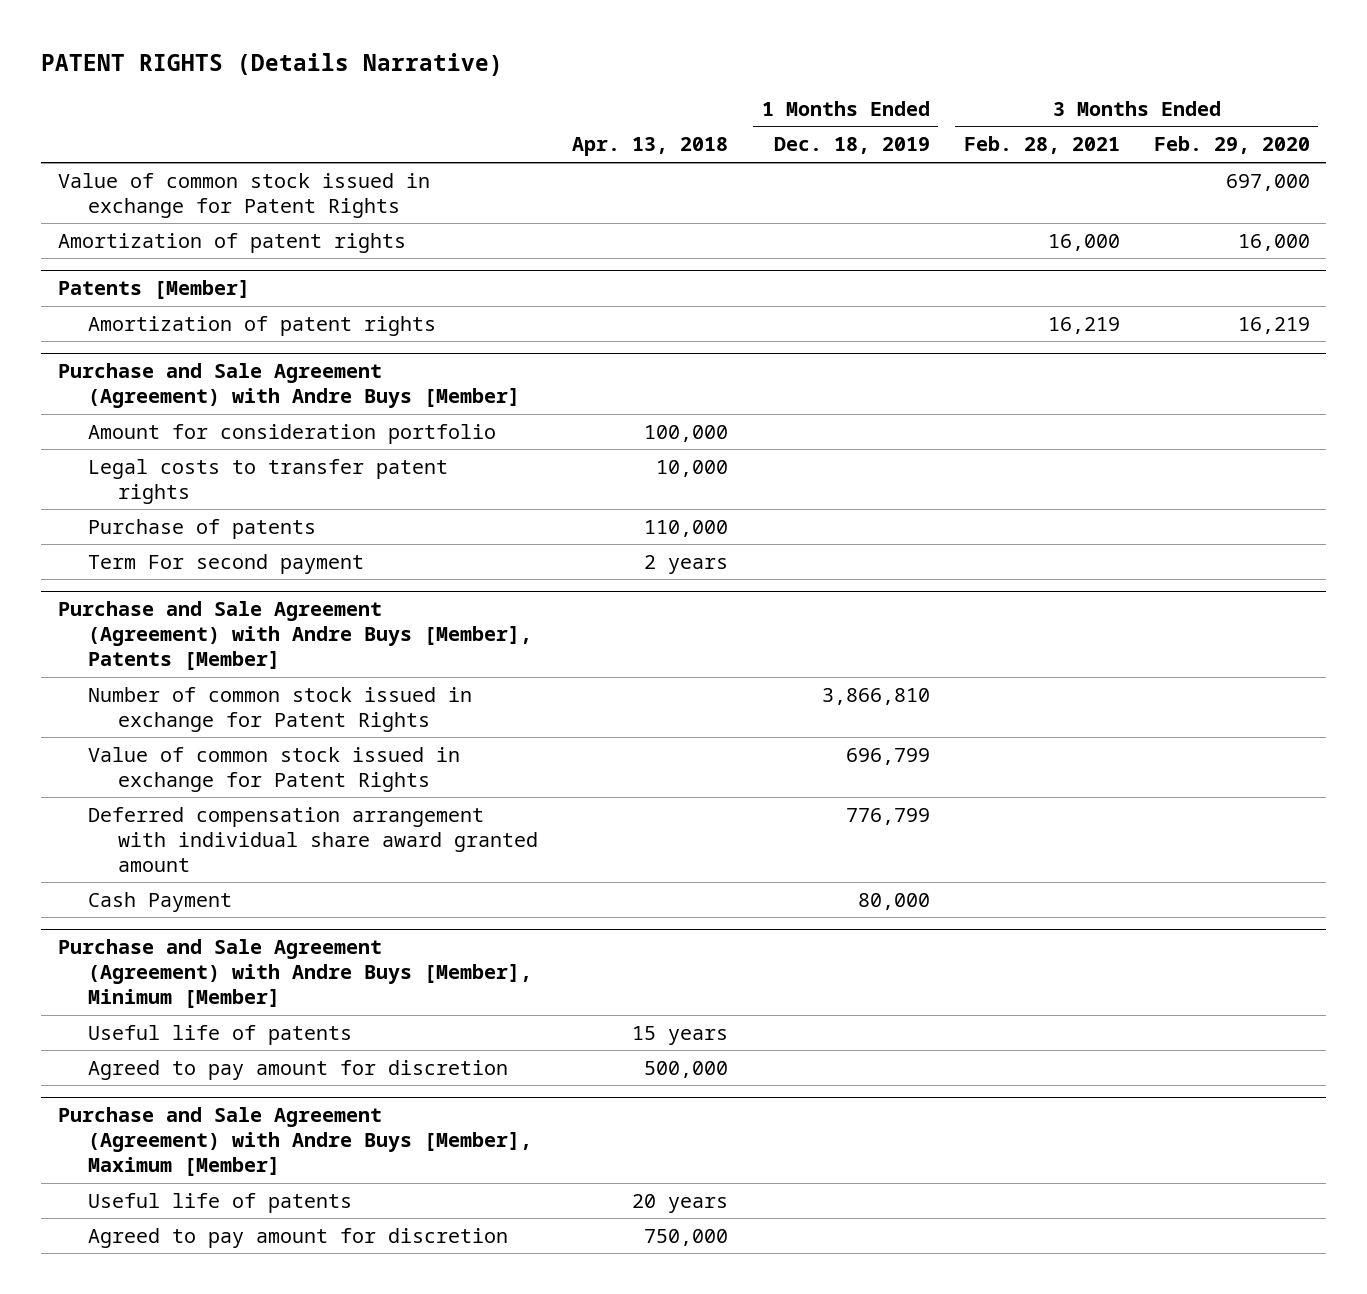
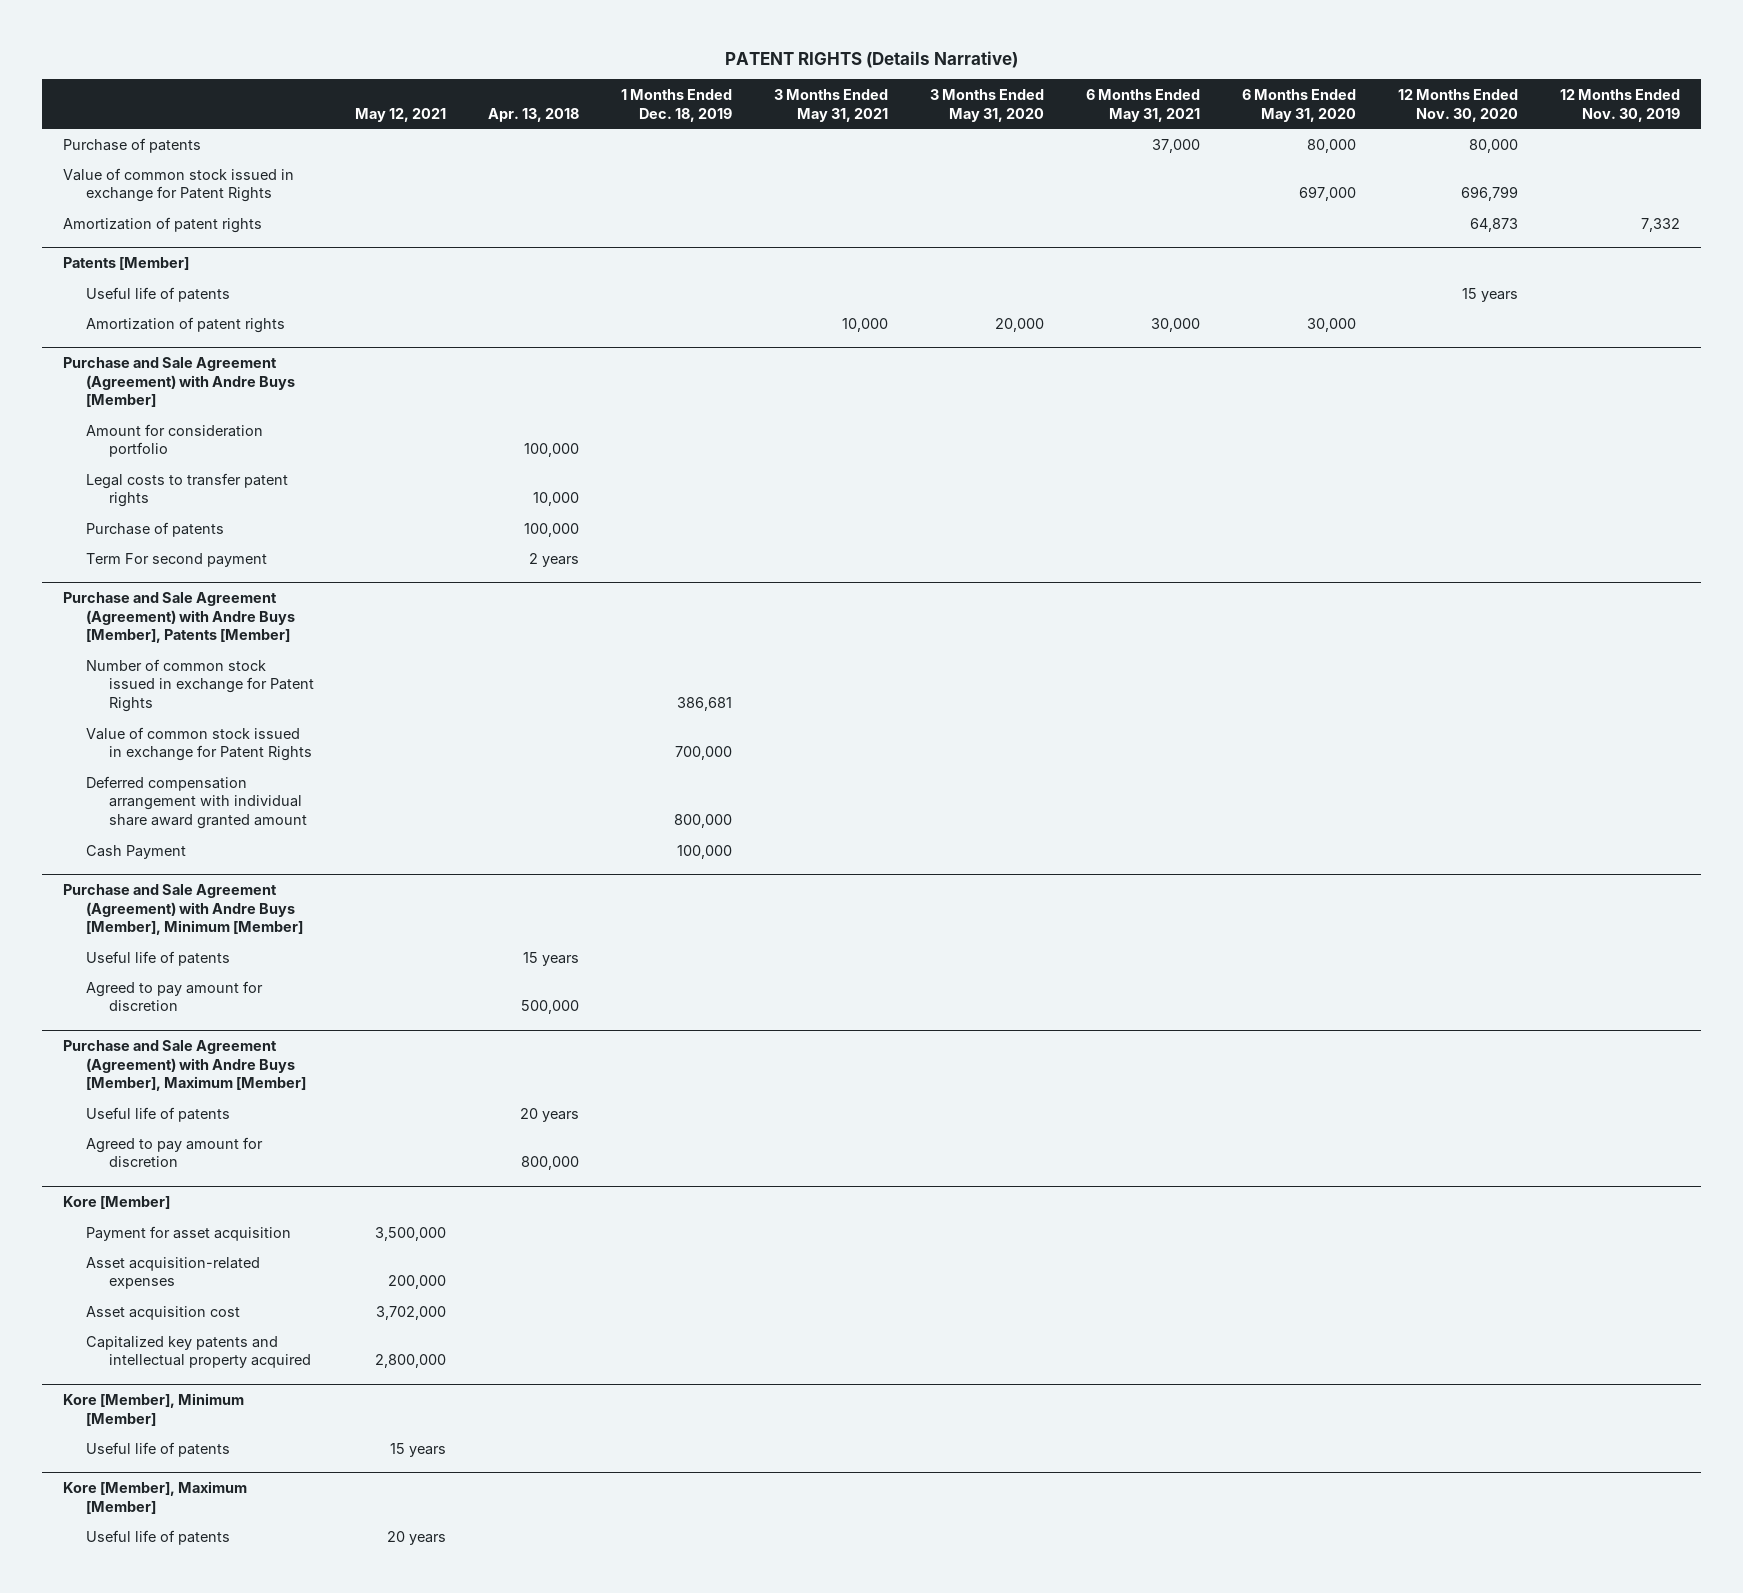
- | Apr. 13, 2018 | 1 Months Ended Dec. 18, 2019 | 3 Months Ended Feb. 28, 2021 | 3 Months Ended Feb. 29, 2020
+ | May 12, 2021 | Apr. 13, 2018 | 1 Months Ended Dec. 18, 2019 | 3 Months Ended May 31, 2021 | 3 Months Ended May 31, 2020 | 6 Months Ended May 31, 2021 | 6 Months Ended May 31, 2020 | 12 Months Ended Nov. 30, 2020 | 12 Months Ended Nov. 30, 2019
+ Purchase of patents | | | | | | 37,000 | 80,000 | 80,000 |
@ Patents [Member]
+ Useful life of patents | | | | | | | | 15 years |
@ Purchase and Sale Agreement (Agreement) with Andre Buys [Member]
- Purchase of patents | 110,000 | | |
+ Purchase of patents | | 100,000 | | | | | | |
@ Purchase and Sale Agreement (Agreement) with Andre Buys [Member], Patents [Member]
- Number of common stock issued in exchange for Patent Rights | | 3,866,810 | |
- Value of common stock issued in exchange for Patent Rights | | 696,799 | |
- Deferred compensation arrangement with individual share award granted amount | | 776,799 | |
- Cash Payment | | 80,000 | |
+ Number of common stock issued in exchange for Patent Rights | | | 386,681 | | | | | |
+ Value of common stock issued in exchange for Patent Rights | | | 700,000 | | | | | |
+ Deferred compensation arrangement with individual share award granted amount | | | 800,000 | | | | | |
+ Cash Payment | | | 100,000 | | | | | |
@ Purchase and Sale Agreement (Agreement) with Andre Buys [Member], Maximum [Member]
- Agreed to pay amount for discretion | 750,000 | | |
+ Agreed to pay amount for discretion | | 800,000 | | | | | | |
+ Kore [Member]
+ Payment for asset acquisition | 3,500,000 | | | | | | | |
+ Asset acquisition-related expenses | 200,000 | | | | | | | |
+ Asset acquisition cost | 3,702,000 | | | | | | | |
+ Capitalized key patents and intellectual property acquired | 2,800,000 | | | | | | | |
+ Kore [Member], Minimum [Member]
+ Useful life of patents | 15 years | | | | | | | |
+ Kore [Member], Maximum [Member]
+ Useful life of patents | 20 years | | | | | | | |

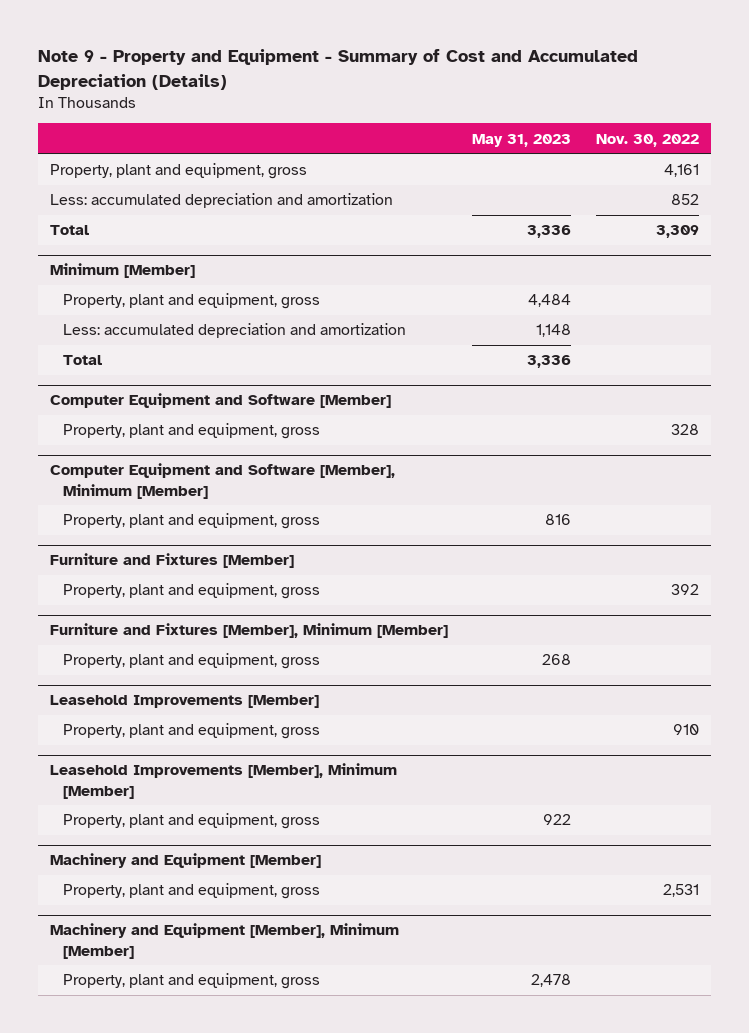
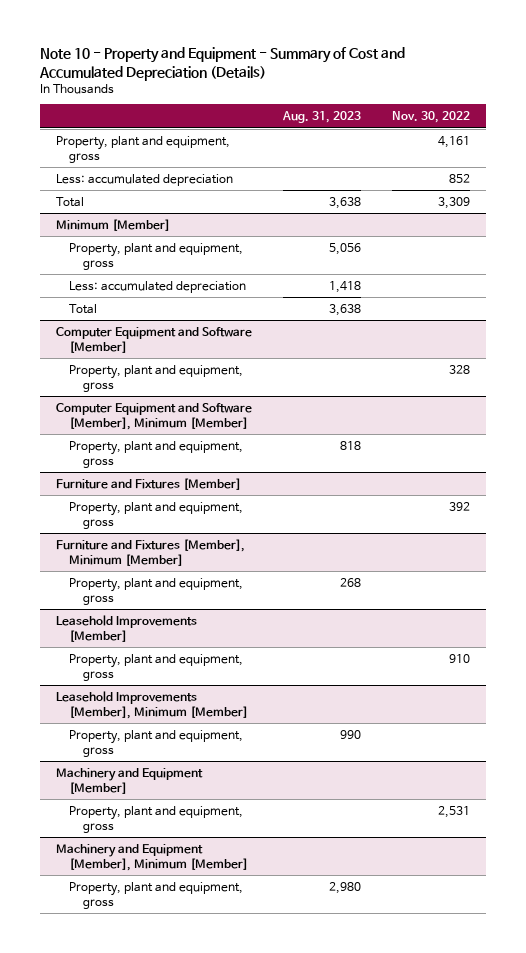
- Note 9 - Property and Equipment - Summary of Cost and Accumulated Depreciation (Details)
+ Note 10 - Property and Equipment - Summary of Cost and Accumulated Depreciation (Details)
- | May 31, 2023 | Nov. 30, 2022
+ | Aug. 31, 2023 | Nov. 30, 2022
- Less: accumulated depreciation and amortization | | 852
+ Less: accumulated depreciation | | 852
@ Minimum [Member]
- Less: accumulated depreciation and amortization | 1,148 |
+ Less: accumulated depreciation | 1,418 |

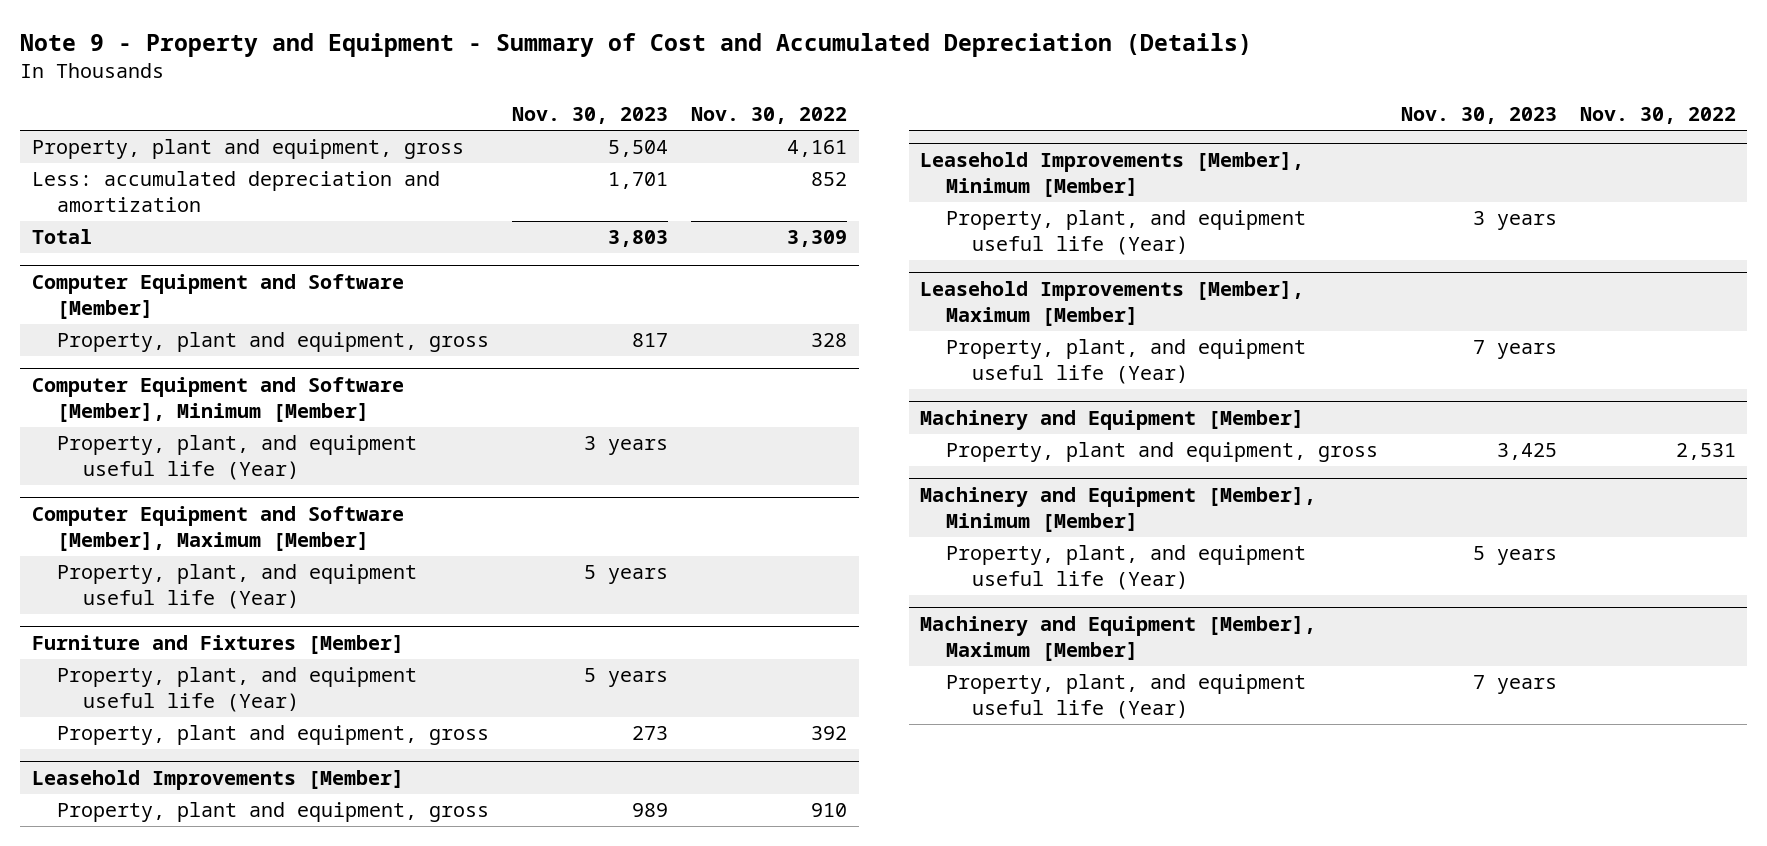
- Note 10 - Property and Equipment - Summary of Cost and Accumulated Depreciation (Details)
+ Note 9 - Property and Equipment - Summary of Cost and Accumulated Depreciation (Details)
- | Aug. 31, 2023 | Nov. 30, 2022
+ | Nov. 30, 2023 | Nov. 30, 2022
- Less: accumulated depreciation | | 852
+ Less: accumulated depreciation and amortization | 1,701 | 852
- Minimum [Member]
- Property, plant and equipment, gross | 5,056 |
- Less: accumulated depreciation | 1,418 |
- Total | 3,638 |
@ Computer Equipment and Software [Member], Minimum [Member]
- Property, plant and equipment, gross | 818 |
+ Property, plant, and equipment useful life (Year) | 3 years |
+ Computer Equipment and Software [Member], Maximum [Member]
+ Property, plant, and equipment useful life (Year) | 5 years |
@ Furniture and Fixtures [Member]
+ Property, plant, and equipment useful life (Year) | 5 years |
- Furniture and Fixtures [Member], Minimum [Member]
- Property, plant and equipment, gross | 268 |
@ Leasehold Improvements [Member], Minimum [Member]
- Property, plant and equipment, gross | 990 |
+ Property, plant, and equipment useful life (Year) | 3 years |
+ Leasehold Improvements [Member], Maximum [Member]
+ Property, plant, and equipment useful life (Year) | 7 years |
@ Machinery and Equipment [Member], Minimum [Member]
- Property, plant and equipment, gross | 2,980 |
+ Property, plant, and equipment useful life (Year) | 5 years |
+ Machinery and Equipment [Member], Maximum [Member]
+ Property, plant, and equipment useful life (Year) | 7 years |

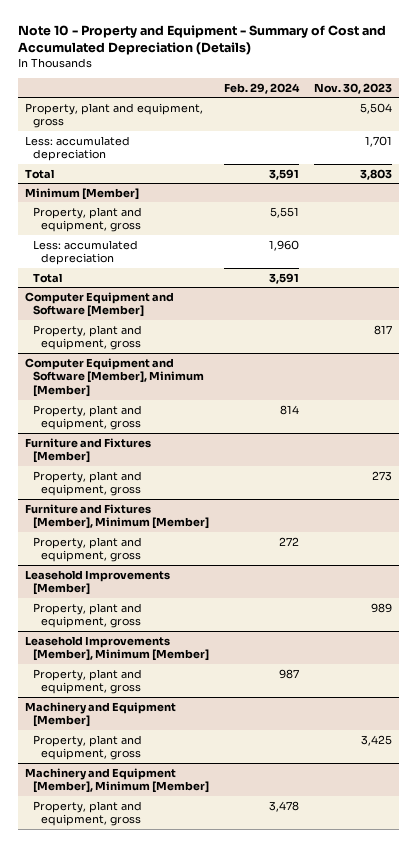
- Note 9 - Property and Equipment - Summary of Cost and Accumulated Depreciation (Details)
+ Note 10 - Property and Equipment - Summary of Cost and Accumulated Depreciation (Details)
- | Nov. 30, 2023 | Nov. 30, 2022
+ | Feb. 29, 2024 | Nov. 30, 2023
- Less: accumulated depreciation and amortization | 1,701 | 852
+ Less: accumulated depreciation | | 1,701
+ Minimum [Member]
+ Property, plant and equipment, gross | 5,551 |
+ Less: accumulated depreciation | 1,960 |
+ Total | 3,591 |
@ Computer Equipment and Software [Member], Minimum [Member]
- Property, plant, and equipment useful life (Year) | 3 years |
- Computer Equipment and Software [Member], Maximum [Member]
- Property, plant, and equipment useful life (Year) | 5 years |
@ Computer Equipment and Software [Member], Minimum [Member]
+ Property, plant and equipment, gross | 814 |
@ Furniture and Fixtures [Member]
- Property, plant, and equipment useful life (Year) | 5 years |
+ Furniture and Fixtures [Member], Minimum [Member]
+ Property, plant and equipment, gross | 272 |
@ Leasehold Improvements [Member], Minimum [Member]
- Property, plant, and equipment useful life (Year) | 3 years |
- Leasehold Improvements [Member], Maximum [Member]
- Property, plant, and equipment useful life (Year) | 7 years |
@ Leasehold Improvements [Member], Minimum [Member]
+ Property, plant and equipment, gross | 987 |
@ Machinery and Equipment [Member], Minimum [Member]
- Property, plant, and equipment useful life (Year) | 5 years |
- Machinery and Equipment [Member], Maximum [Member]
- Property, plant, and equipment useful life (Year) | 7 years |
@ Machinery and Equipment [Member], Minimum [Member]
+ Property, plant and equipment, gross | 3,478 |

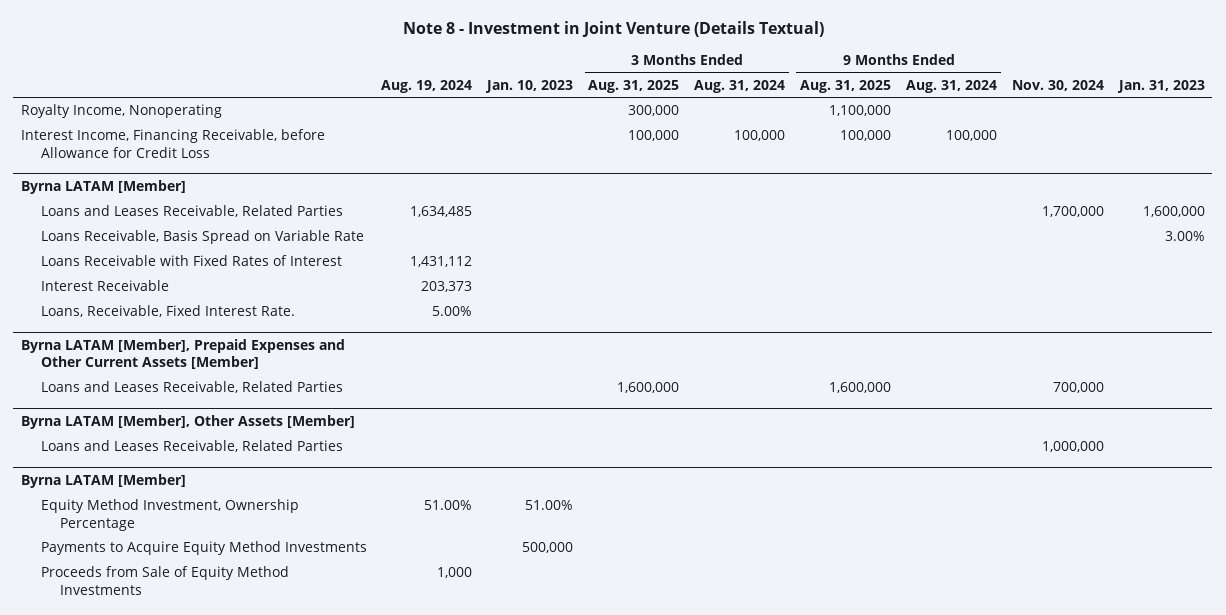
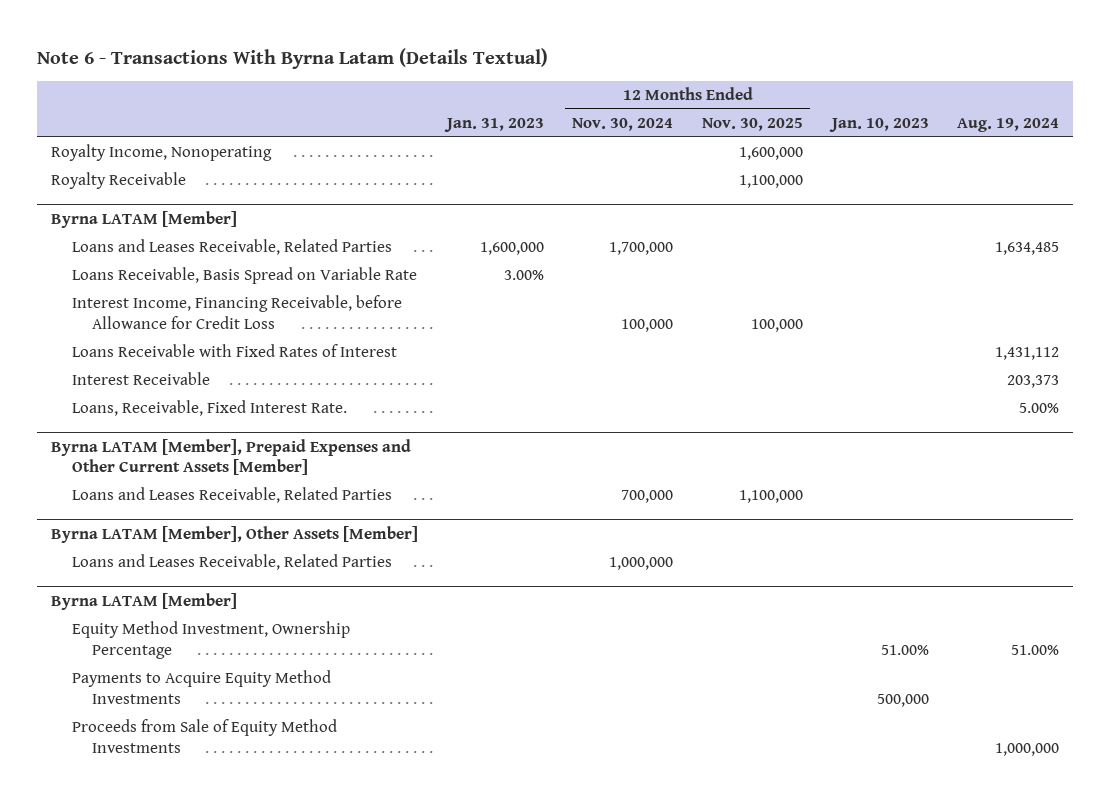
- Note 8 - Investment in Joint Venture (Details Textual)
+ Note 6 - Transactions With Byrna Latam (Details Textual)
- | Aug. 19, 2024 | Jan. 10, 2023 | 3 Months Ended Aug. 31, 2025 | 3 Months Ended Aug. 31, 2024 | 9 Months Ended Aug. 31, 2025 | 9 Months Ended Aug. 31, 2024 | Nov. 30, 2024 | Jan. 31, 2023
+ | Jan. 31, 2023 | 12 Months Ended Nov. 30, 2024 | 12 Months Ended Nov. 30, 2025 | Jan. 10, 2023 | Aug. 19, 2024
- Interest Income, Financing Receivable, before Allowance for Credit Loss | | | 100,000 | 100,000 | 100,000 | 100,000 | |
+ Royalty Receivable | | | 1,100,000 | |
@ Byrna LATAM [Member]
+ Interest Income, Financing Receivable, before Allowance for Credit Loss | | 100,000 | 100,000 | |
- Proceeds from Sale of Equity Method Investments | 1,000 | | | | | | |
+ Proceeds from Sale of Equity Method Investments | | | | | 1,000,000

